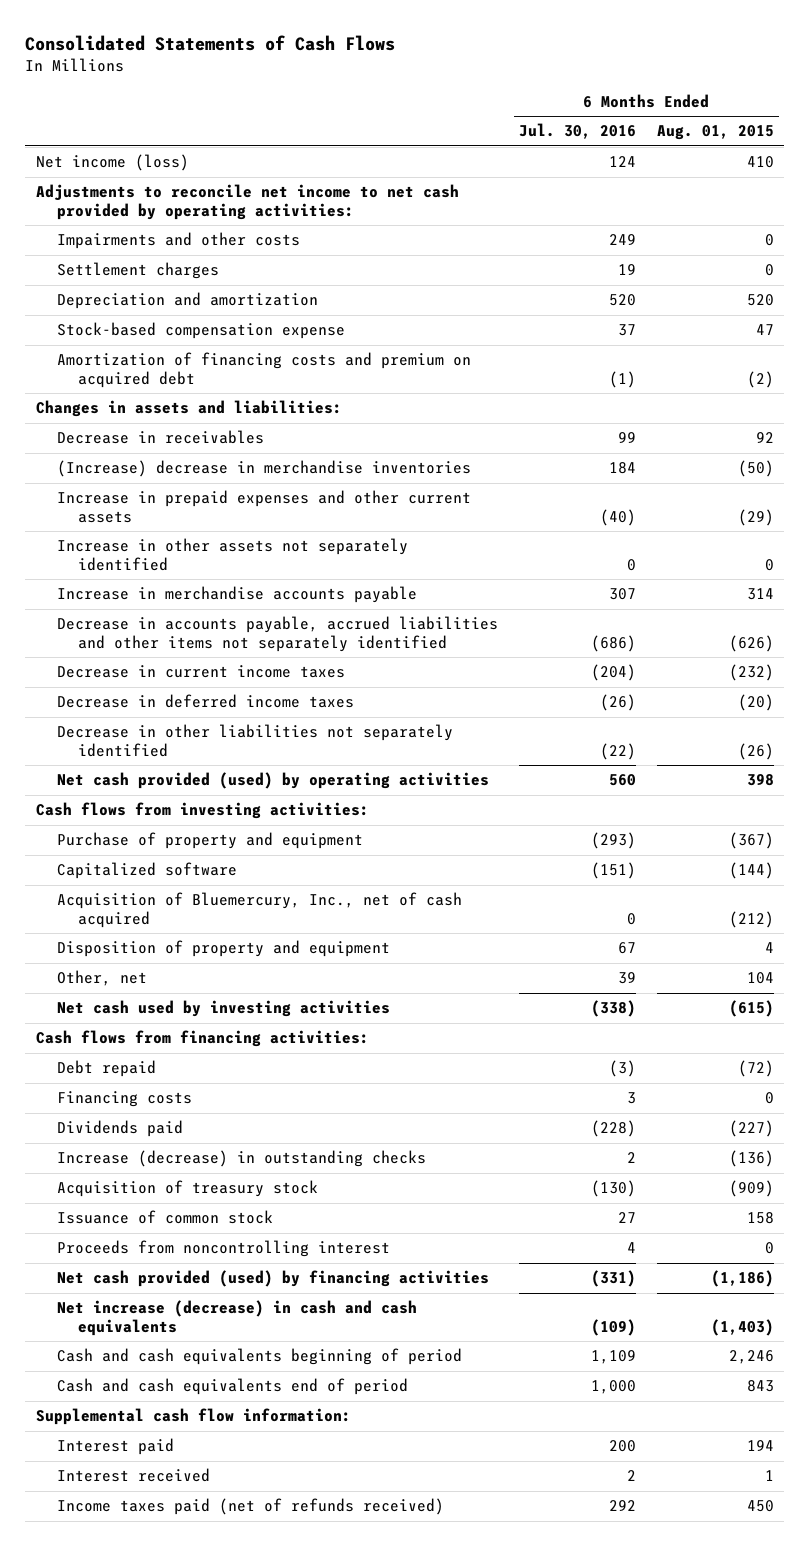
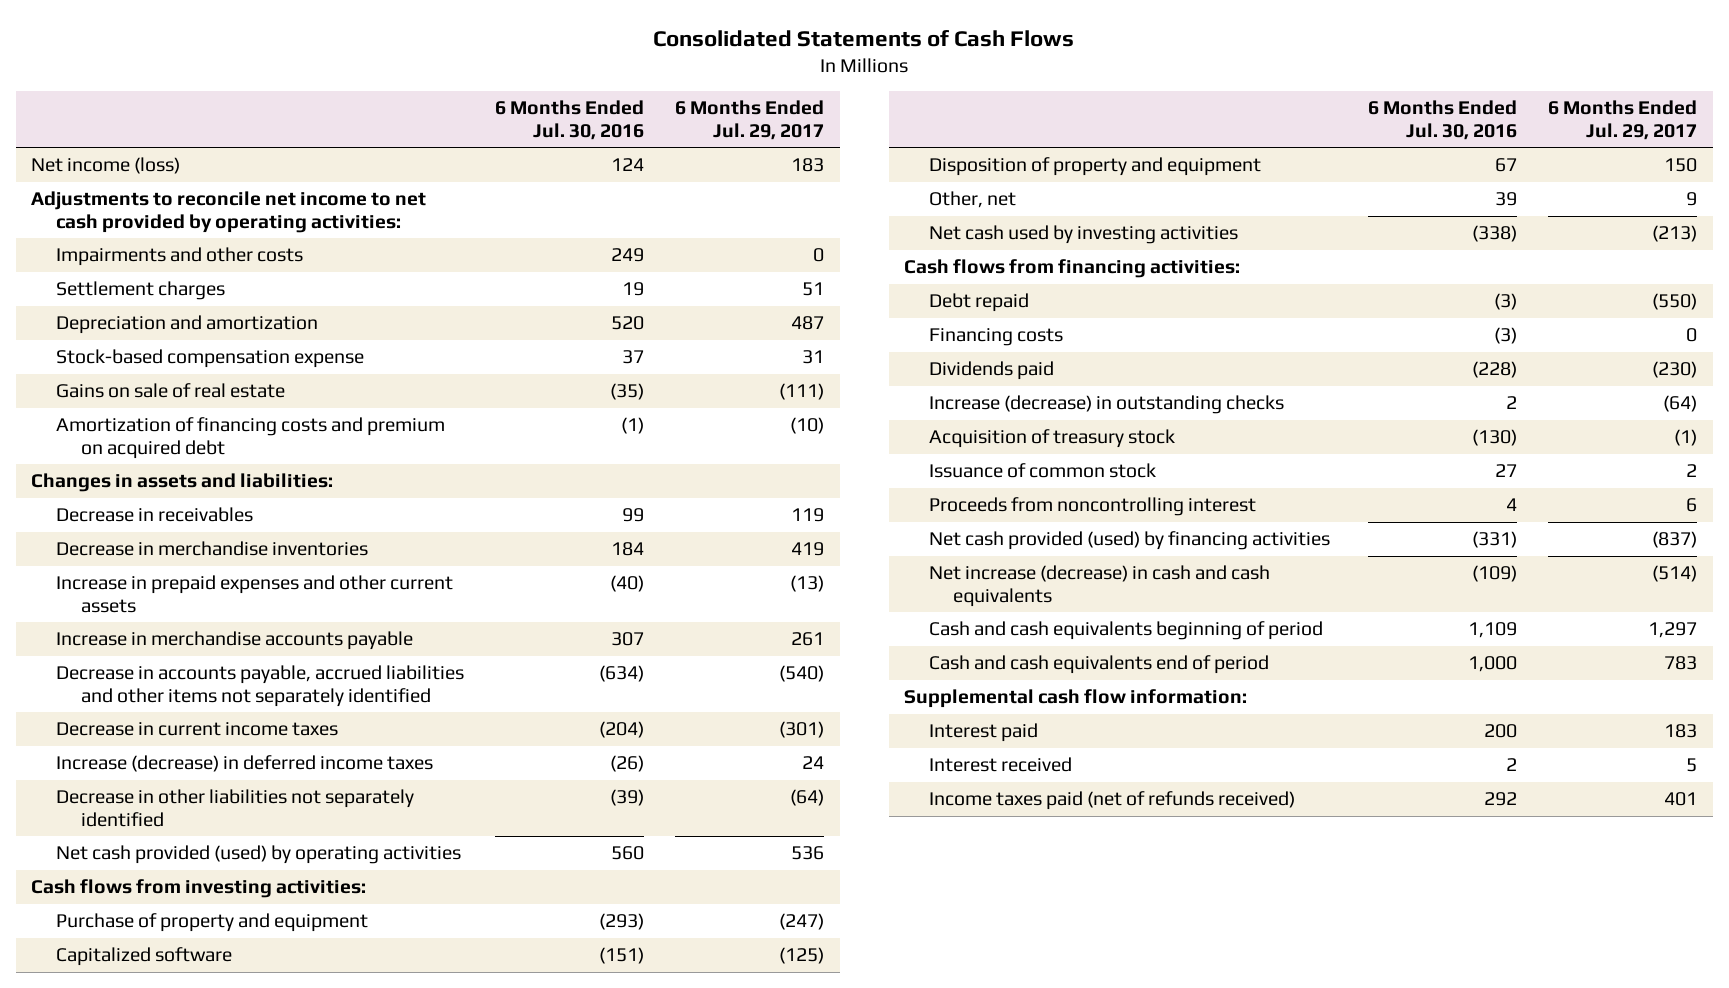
- | 6 Months Ended Jul. 30, 2016 | 6 Months Ended Aug. 01, 2015
+ | 6 Months Ended Jul. 30, 2016 | 6 Months Ended Jul. 29, 2017
+ Gains on sale of real estate | (35) | (111)
- (Increase) decrease in merchandise inventories | 184 | (50)
+ Decrease in merchandise inventories | 184 | 419
- Increase in other assets not separately identified | 0 | 0
- Decrease in accounts payable, accrued liabilities and other items not separately identified | (686) | (626)
+ Decrease in accounts payable, accrued liabilities and other items not separately identified | (634) | (540)
- Decrease in deferred income taxes | (26) | (20)
- Decrease in other liabilities not separately identified | (22) | (26)
+ Increase (decrease) in deferred income taxes | (26) | 24
+ Decrease in other liabilities not separately identified | (39) | (64)
- Acquisition of Bluemercury, Inc., net of cash acquired | 0 | (212)
- Financing costs | 3 | 0
+ Financing costs | (3) | 0

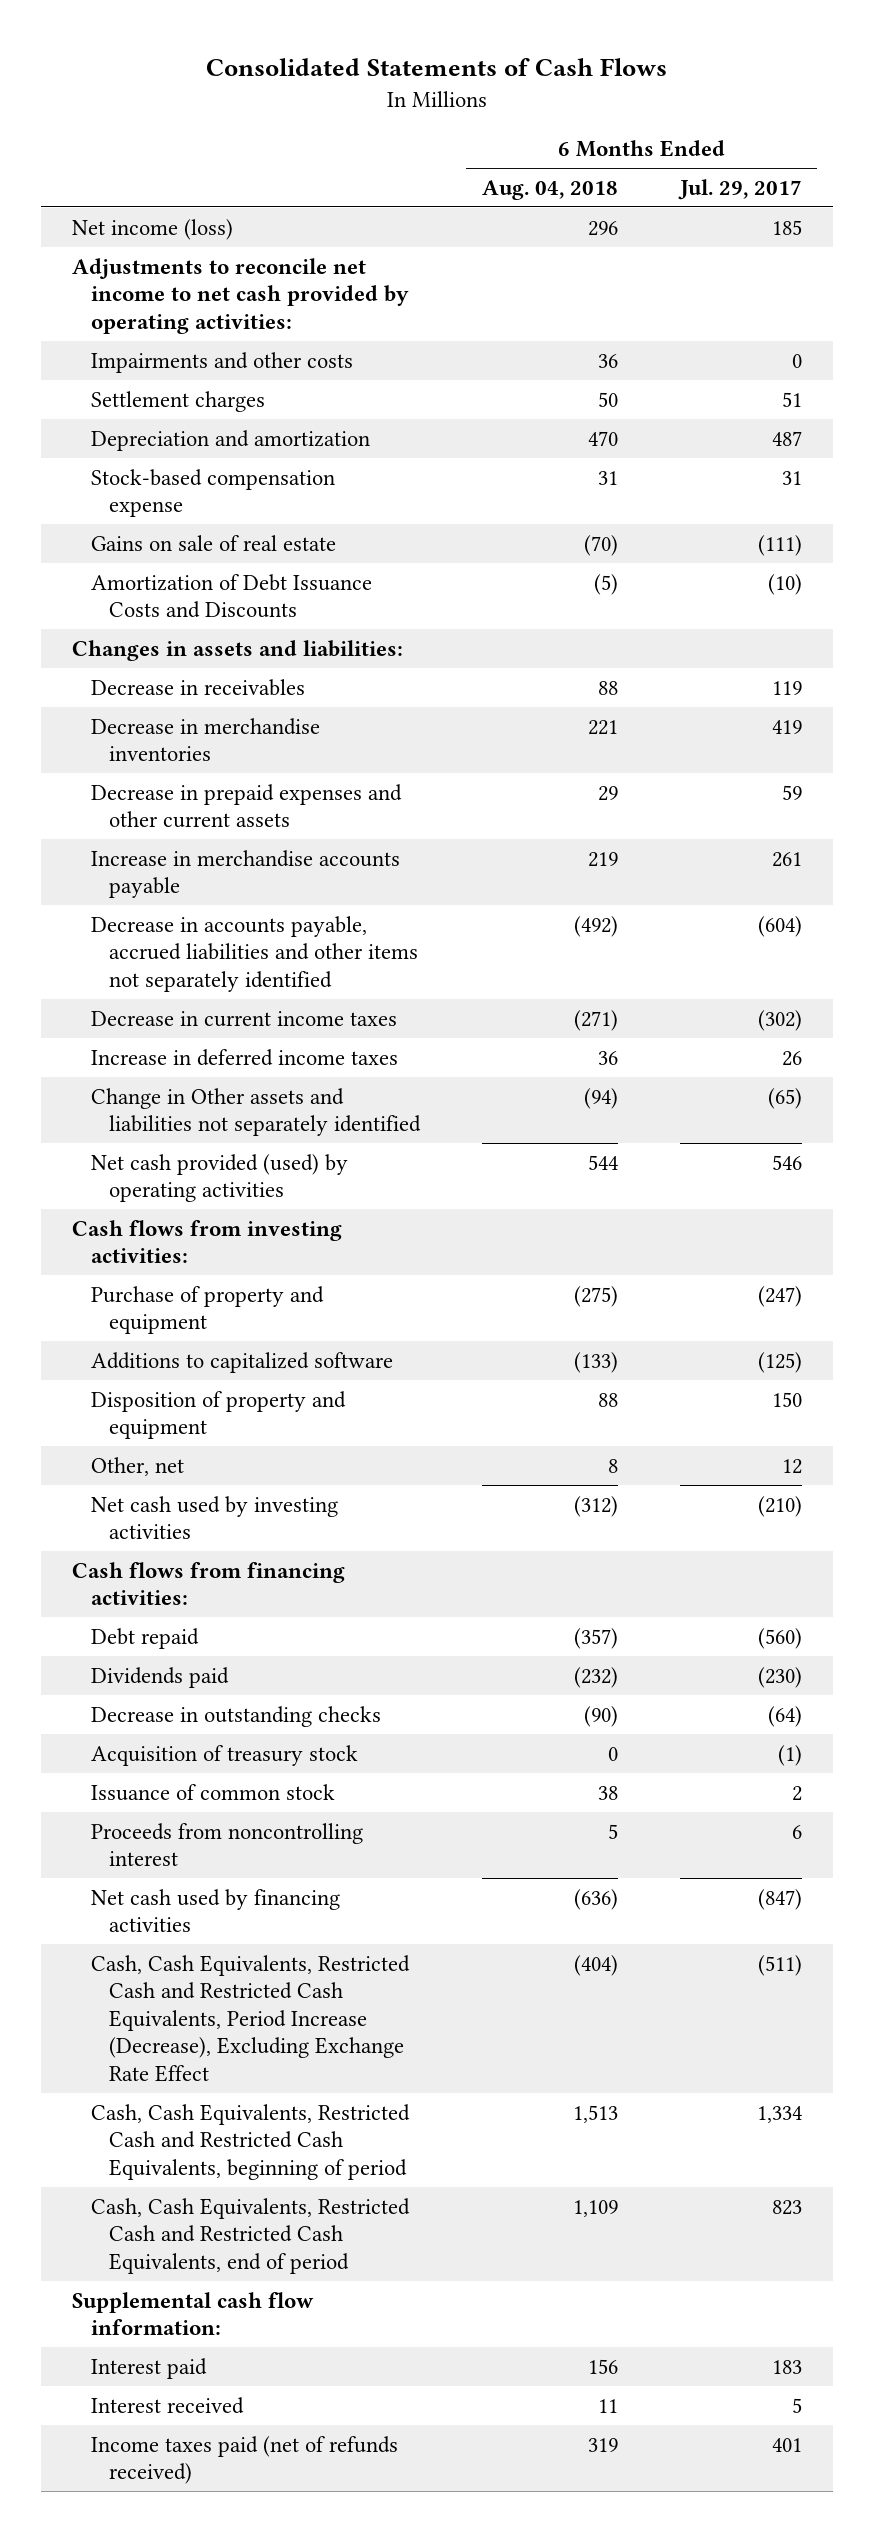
- | 6 Months Ended Jul. 30, 2016 | 6 Months Ended Jul. 29, 2017
+ | 6 Months Ended Aug. 04, 2018 | 6 Months Ended Jul. 29, 2017
- Net income (loss) | 124 | 183
+ Net income (loss) | 296 | 185
- Amortization of financing costs and premium on acquired debt | (1) | (10)
+ Amortization of Debt Issuance Costs and Discounts | (5) | (10)
- Increase in prepaid expenses and other current assets | (40) | (13)
+ Decrease in prepaid expenses and other current assets | 29 | 59
- Decrease in accounts payable, accrued liabilities and other items not separately identified | (634) | (540)
- Decrease in current income taxes | (204) | (301)
- Increase (decrease) in deferred income taxes | (26) | 24
- Decrease in other liabilities not separately identified | (39) | (64)
- Net cash provided (used) by operating activities | 560 | 536
+ Decrease in accounts payable, accrued liabilities and other items not separately identified | (492) | (604)
+ Decrease in current income taxes | (271) | (302)
+ Increase in deferred income taxes | 36 | 26
+ Change in Other assets and liabilities not separately identified | (94) | (65)
+ Net cash provided (used) by operating activities | 544 | 546
- Capitalized software | (151) | (125)
+ Additions to capitalized software | (133) | (125)
- Other, net | 39 | 9
- Net cash used by investing activities | (338) | (213)
+ Other, net | 8 | 12
+ Net cash used by investing activities | (312) | (210)
- Debt repaid | (3) | (550)
- Financing costs | (3) | 0
+ Debt repaid | (357) | (560)
- Increase (decrease) in outstanding checks | 2 | (64)
+ Decrease in outstanding checks | (90) | (64)
- Net cash provided (used) by financing activities | (331) | (837)
- Net increase (decrease) in cash and cash equivalents | (109) | (514)
- Cash and cash equivalents beginning of period | 1,109 | 1,297
- Cash and cash equivalents end of period | 1,000 | 783
+ Net cash used by financing activities | (636) | (847)
+ Cash, Cash Equivalents, Restricted Cash and Restricted Cash Equivalents, Period Increase (Decrease), Excluding Exchange Rate Effect | (404) | (511)
+ Cash, Cash Equivalents, Restricted Cash and Restricted Cash Equivalents, beginning of period | 1,513 | 1,334
+ Cash, Cash Equivalents, Restricted Cash and Restricted Cash Equivalents, end of period | 1,109 | 823

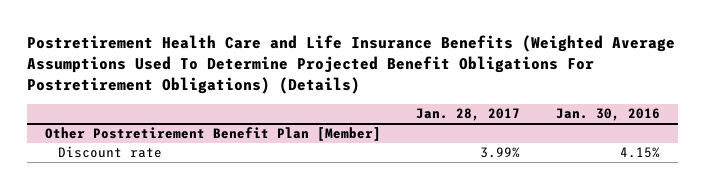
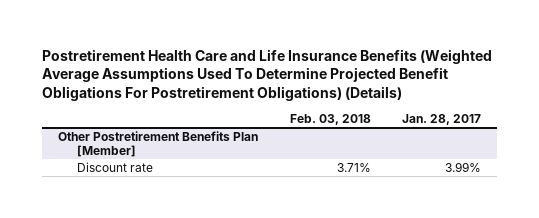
- | Jan. 28, 2017 | Jan. 30, 2016
+ | Feb. 03, 2018 | Jan. 28, 2017
- Other Postretirement Benefit Plan [Member]
+ Other Postretirement Benefits Plan [Member]

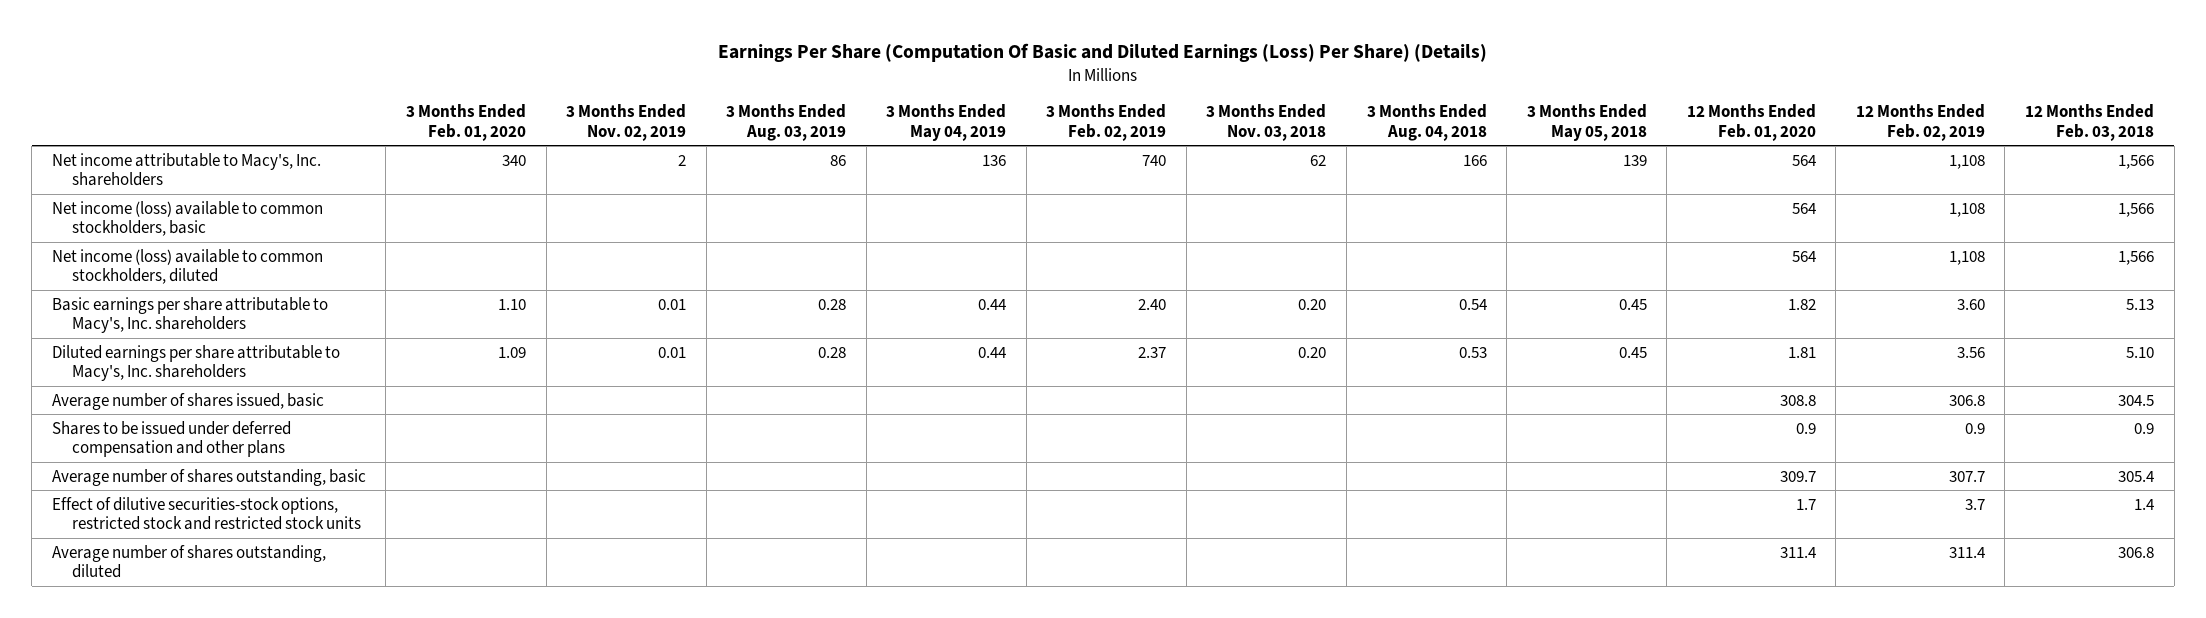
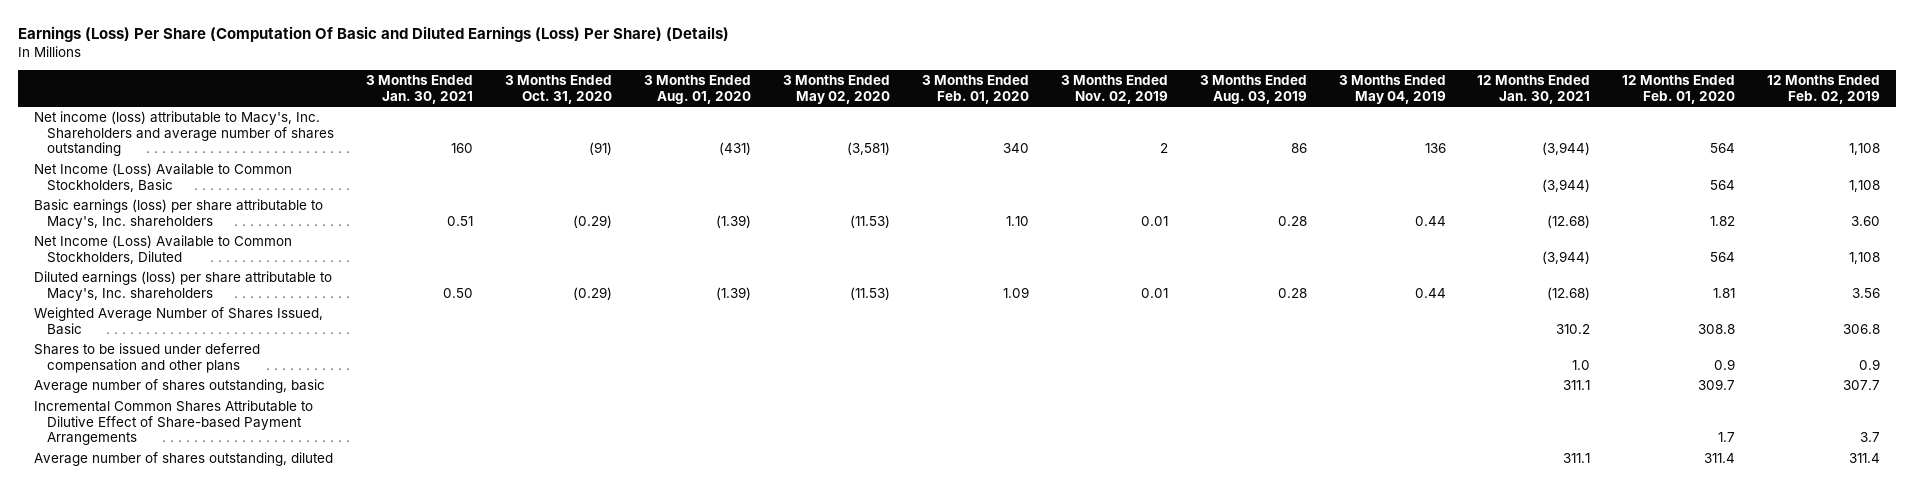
- Earnings Per Share (Computation Of Basic and Diluted Earnings (Loss) Per Share) (Details)
+ Earnings (Loss) Per Share (Computation Of Basic and Diluted Earnings (Loss) Per Share) (Details)
- | 3 Months Ended Feb. 01, 2020 | 3 Months Ended Nov. 02, 2019 | 3 Months Ended Aug. 03, 2019 | 3 Months Ended May 04, 2019 | 3 Months Ended Feb. 02, 2019 | 3 Months Ended Nov. 03, 2018 | 3 Months Ended Aug. 04, 2018 | 3 Months Ended May 05, 2018 | 12 Months Ended Feb. 01, 2020 | 12 Months Ended Feb. 02, 2019 | 12 Months Ended Feb. 03, 2018
+ | 3 Months Ended Jan. 30, 2021 | 3 Months Ended Oct. 31, 2020 | 3 Months Ended Aug. 01, 2020 | 3 Months Ended May 02, 2020 | 3 Months Ended Feb. 01, 2020 | 3 Months Ended Nov. 02, 2019 | 3 Months Ended Aug. 03, 2019 | 3 Months Ended May 04, 2019 | 12 Months Ended Jan. 30, 2021 | 12 Months Ended Feb. 01, 2020 | 12 Months Ended Feb. 02, 2019
- Net income attributable to Macy's, Inc. shareholders | 340 | 2 | 86 | 136 | 740 | 62 | 166 | 139 | 564 | 1,108 | 1,566
- Net income (loss) available to common stockholders, basic | | | | | | | | | 564 | 1,108 | 1,566
- Net income (loss) available to common stockholders, diluted | | | | | | | | | 564 | 1,108 | 1,566
- Basic earnings per share attributable to Macy's, Inc. shareholders | 1.10 | 0.01 | 0.28 | 0.44 | 2.40 | 0.20 | 0.54 | 0.45 | 1.82 | 3.60 | 5.13
- Diluted earnings per share attributable to Macy's, Inc. shareholders | 1.09 | 0.01 | 0.28 | 0.44 | 2.37 | 0.20 | 0.53 | 0.45 | 1.81 | 3.56 | 5.10
- Average number of shares issued, basic | | | | | | | | | 308.8 | 306.8 | 304.5
+ Net income (loss) attributable to Macy's, Inc. Shareholders and average number of shares outstanding | 160 | (91) | (431) | (3,581) | 340 | 2 | 86 | 136 | (3,944) | 564 | 1,108
+ Net Income (Loss) Available to Common Stockholders, Basic | | | | | | | | | (3,944) | 564 | 1,108
+ Basic earnings (loss) per share attributable to Macy's, Inc. shareholders | 0.51 | (0.29) | (1.39) | (11.53) | 1.10 | 0.01 | 0.28 | 0.44 | (12.68) | 1.82 | 3.60
+ Net Income (Loss) Available to Common Stockholders, Diluted | | | | | | | | | (3,944) | 564 | 1,108
+ Diluted earnings (loss) per share attributable to Macy's, Inc. shareholders | 0.50 | (0.29) | (1.39) | (11.53) | 1.09 | 0.01 | 0.28 | 0.44 | (12.68) | 1.81 | 3.56
+ Weighted Average Number of Shares Issued, Basic | | | | | | | | | 310.2 | 308.8 | 306.8
- Effect of dilutive securities-stock options, restricted stock and restricted stock units | | | | | | | | | 1.7 | 3.7 | 1.4
+ Incremental Common Shares Attributable to Dilutive Effect of Share-based Payment Arrangements | | | | | | | | | | 1.7 | 3.7

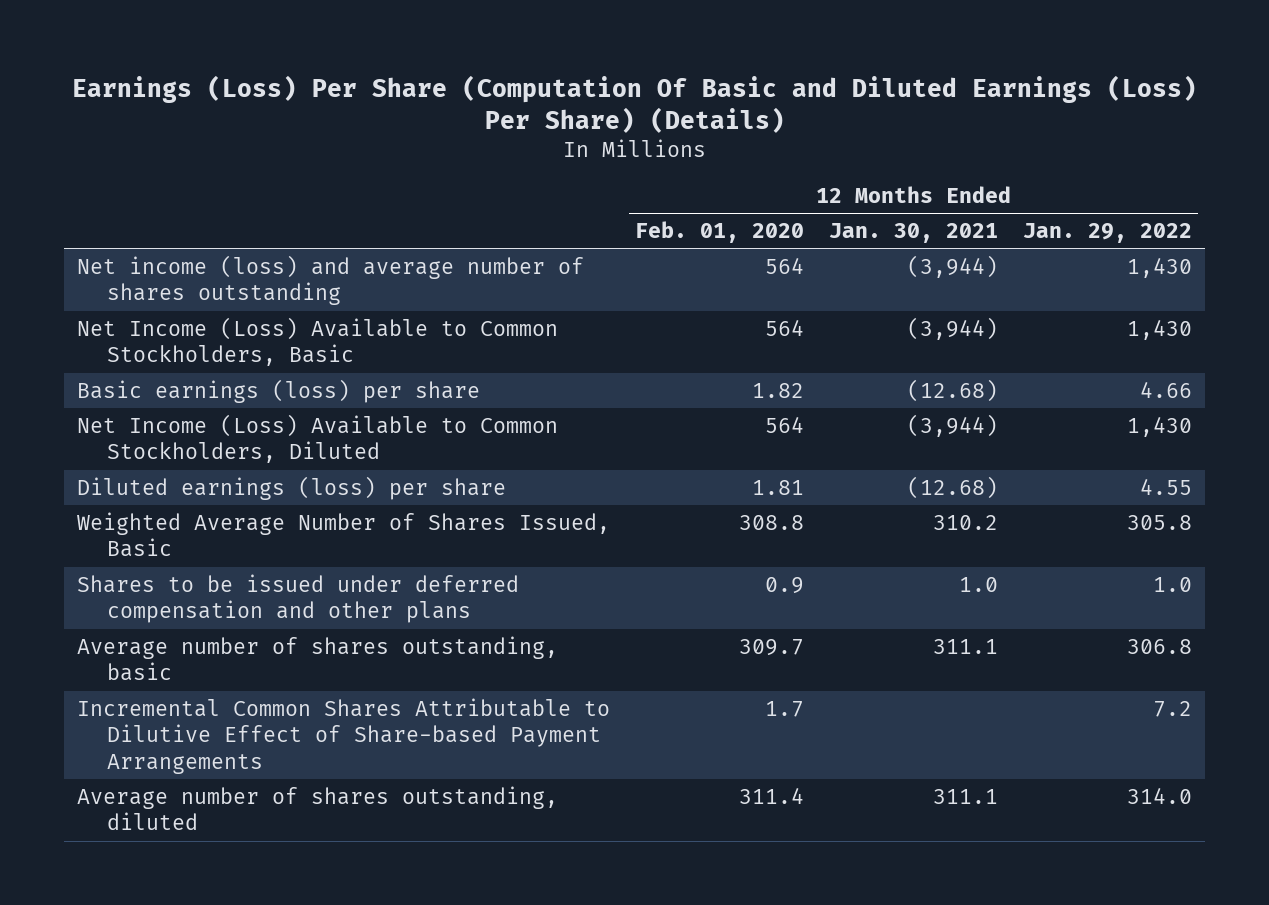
- | 3 Months Ended Jan. 30, 2021 | 3 Months Ended Oct. 31, 2020 | 3 Months Ended Aug. 01, 2020 | 3 Months Ended May 02, 2020 | 3 Months Ended Feb. 01, 2020 | 3 Months Ended Nov. 02, 2019 | 3 Months Ended Aug. 03, 2019 | 3 Months Ended May 04, 2019 | 12 Months Ended Jan. 30, 2021 | 12 Months Ended Feb. 01, 2020 | 12 Months Ended Feb. 02, 2019
+ | 12 Months Ended Feb. 01, 2020 | 12 Months Ended Jan. 30, 2021 | 12 Months Ended Jan. 29, 2022
- Net income (loss) attributable to Macy's, Inc. Shareholders and average number of shares outstanding | 160 | (91) | (431) | (3,581) | 340 | 2 | 86 | 136 | (3,944) | 564 | 1,108
+ Net income (loss) and average number of shares outstanding | 564 | (3,944) | 1,430
- Basic earnings (loss) per share attributable to Macy's, Inc. shareholders | 0.51 | (0.29) | (1.39) | (11.53) | 1.10 | 0.01 | 0.28 | 0.44 | (12.68) | 1.82 | 3.60
+ Basic earnings (loss) per share | 1.82 | (12.68) | 4.66
- Diluted earnings (loss) per share attributable to Macy's, Inc. shareholders | 0.50 | (0.29) | (1.39) | (11.53) | 1.09 | 0.01 | 0.28 | 0.44 | (12.68) | 1.81 | 3.56
+ Diluted earnings (loss) per share | 1.81 | (12.68) | 4.55

